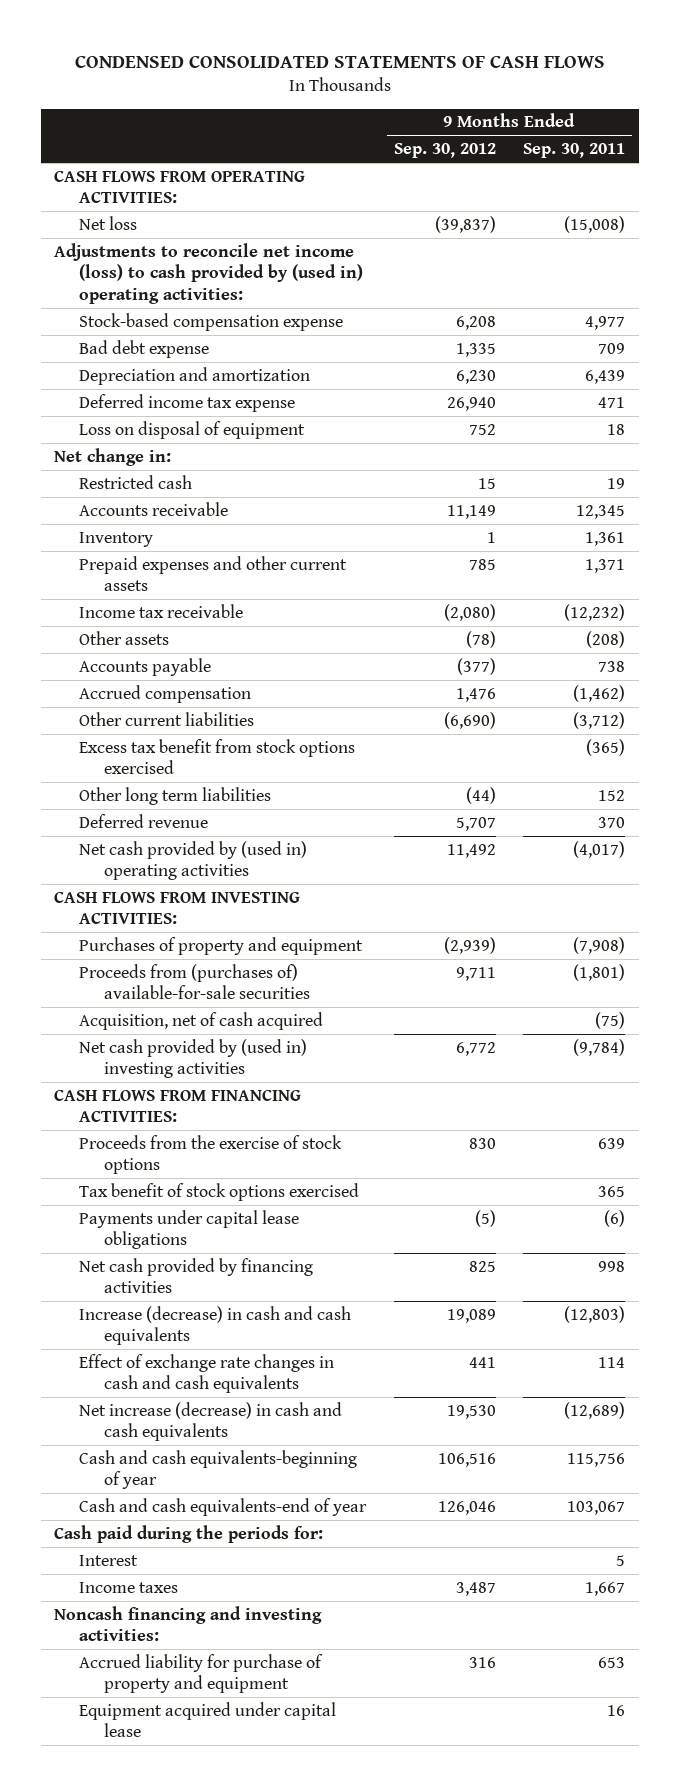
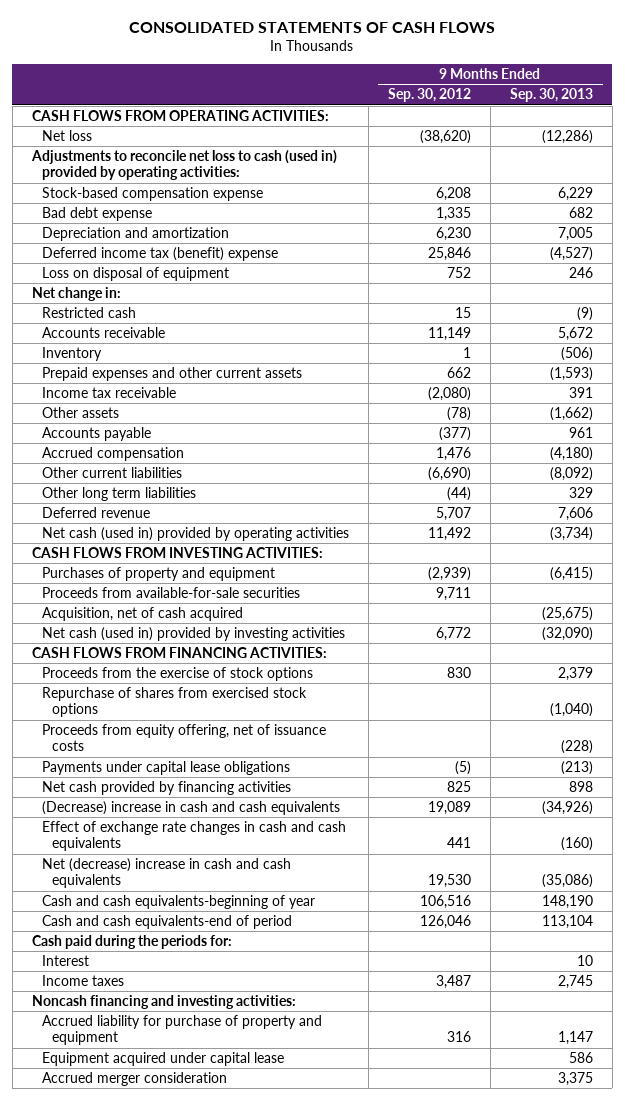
- CONDENSED CONSOLIDATED STATEMENTS OF CASH FLOWS
+ CONSOLIDATED STATEMENTS OF CASH FLOWS
- | 9 Months Ended Sep. 30, 2012 | 9 Months Ended Sep. 30, 2011
+ | 9 Months Ended Sep. 30, 2012 | 9 Months Ended Sep. 30, 2013
- Net loss | (39,837) | (15,008)
- Adjustments to reconcile net income (loss) to cash provided by (used in) operating activities:
+ Net loss | (38,620) | (12,286)
+ Adjustments to reconcile net loss to cash (used in) provided by operating activities:
- Deferred income tax expense | 26,940 | 471
+ Deferred income tax (benefit) expense | 25,846 | (4,527)
- Prepaid expenses and other current assets | 785 | 1,371
+ Prepaid expenses and other current assets | 662 | (1,593)
- Excess tax benefit from stock options exercised | | (365)
- Net cash provided by (used in) operating activities | 11,492 | (4,017)
+ Net cash (used in) provided by operating activities | 11,492 | (3,734)
- Proceeds from (purchases of) available-for-sale securities | 9,711 | (1,801)
+ Proceeds from available-for-sale securities | 9,711 |
- Net cash provided by (used in) investing activities | 6,772 | (9,784)
+ Net cash (used in) provided by investing activities | 6,772 | (32,090)
- Tax benefit of stock options exercised | | 365
+ Repurchase of shares from exercised stock options | | (1,040)
+ Proceeds from equity offering, net of issuance costs | | (228)
- Increase (decrease) in cash and cash equivalents | 19,089 | (12,803)
+ (Decrease) increase in cash and cash equivalents | 19,089 | (34,926)
- Net increase (decrease) in cash and cash equivalents | 19,530 | (12,689)
+ Net (decrease) increase in cash and cash equivalents | 19,530 | (35,086)
- Cash and cash equivalents-end of year | 126,046 | 103,067
+ Cash and cash equivalents-end of period | 126,046 | 113,104
+ Accrued merger consideration | | 3,375

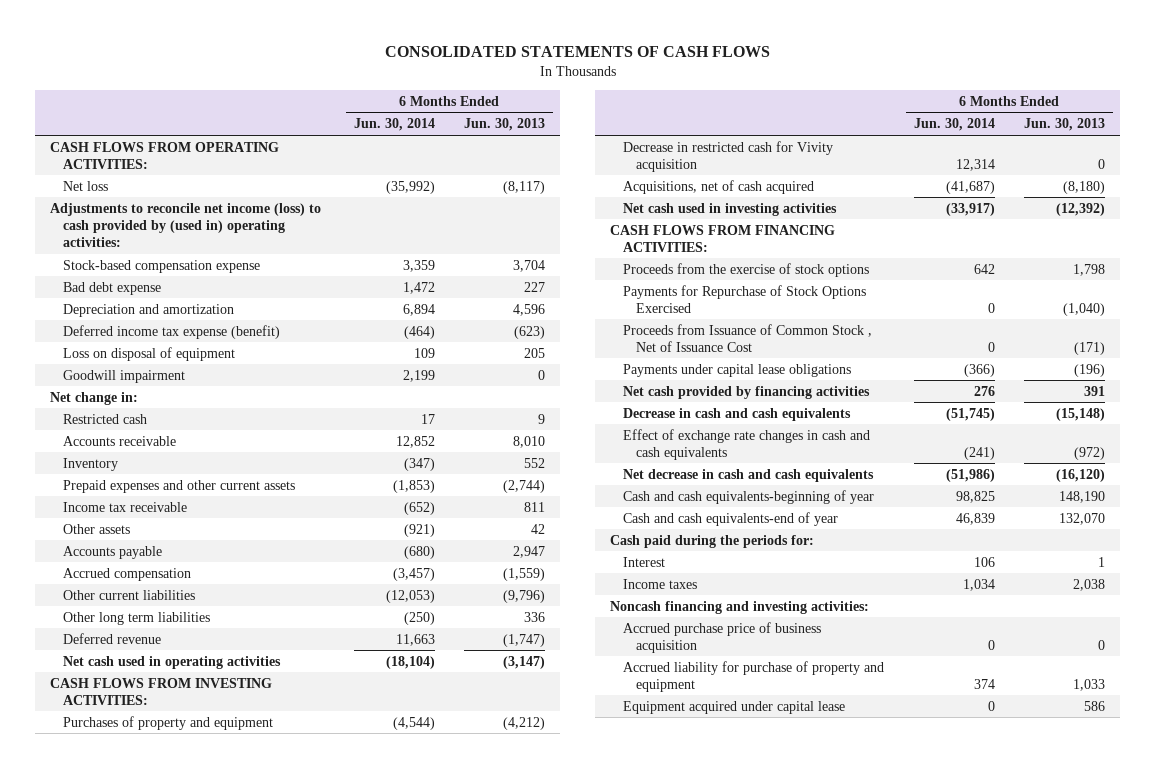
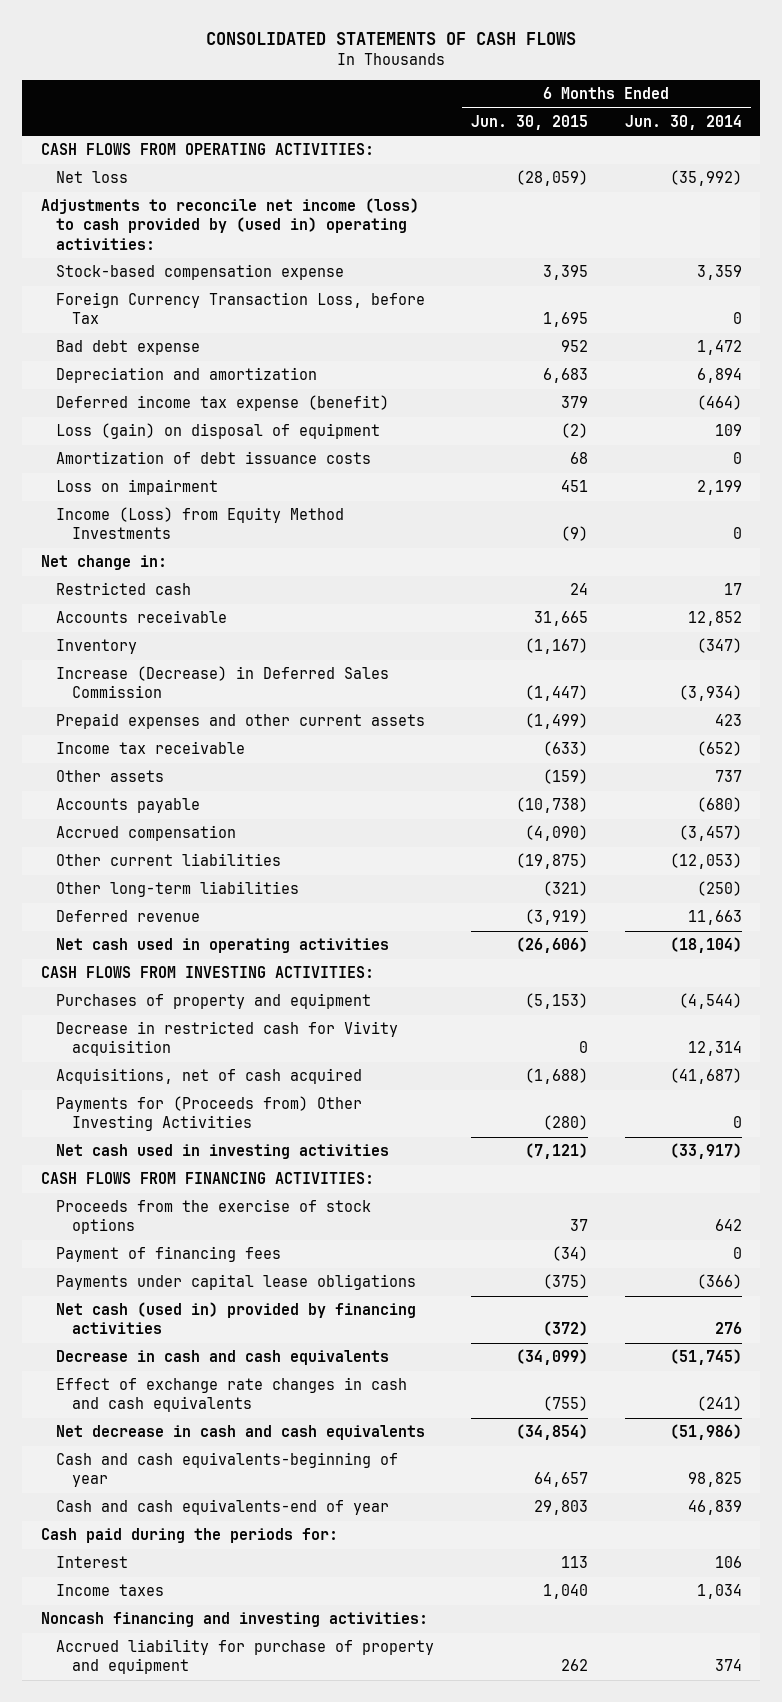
- | 6 Months Ended Jun. 30, 2014 | 6 Months Ended Jun. 30, 2013
+ | 6 Months Ended Jun. 30, 2015 | 6 Months Ended Jun. 30, 2014
+ Foreign Currency Transaction Loss, before Tax | 1,695 | 0
- Loss on disposal of equipment | 109 | 205
- Goodwill impairment | 2,199 | 0
+ Loss (gain) on disposal of equipment | (2) | 109
+ Amortization of debt issuance costs | 68 | 0
+ Loss on impairment | 451 | 2,199
+ Income (Loss) from Equity Method Investments | (9) | 0
- Prepaid expenses and other current assets | (1,853) | (2,744)
+ Increase (Decrease) in Deferred Sales Commission | (1,447) | (3,934)
+ Prepaid expenses and other current assets | (1,499) | 423
- Other assets | (921) | 42
+ Other assets | (159) | 737
- Other long term liabilities | (250) | 336
+ Other long-term liabilities | (321) | (250)
+ Payments for (Proceeds from) Other Investing Activities | (280) | 0
- Payments for Repurchase of Stock Options Exercised | 0 | (1,040)
- Proceeds from Issuance of Common Stock , Net of Issuance Cost | 0 | (171)
+ Payment of financing fees | (34) | 0
- Net cash provided by financing activities | 276 | 391
+ Net cash (used in) provided by financing activities | (372) | 276
- Accrued purchase price of business acquisition | 0 | 0
- Equipment acquired under capital lease | 0 | 586

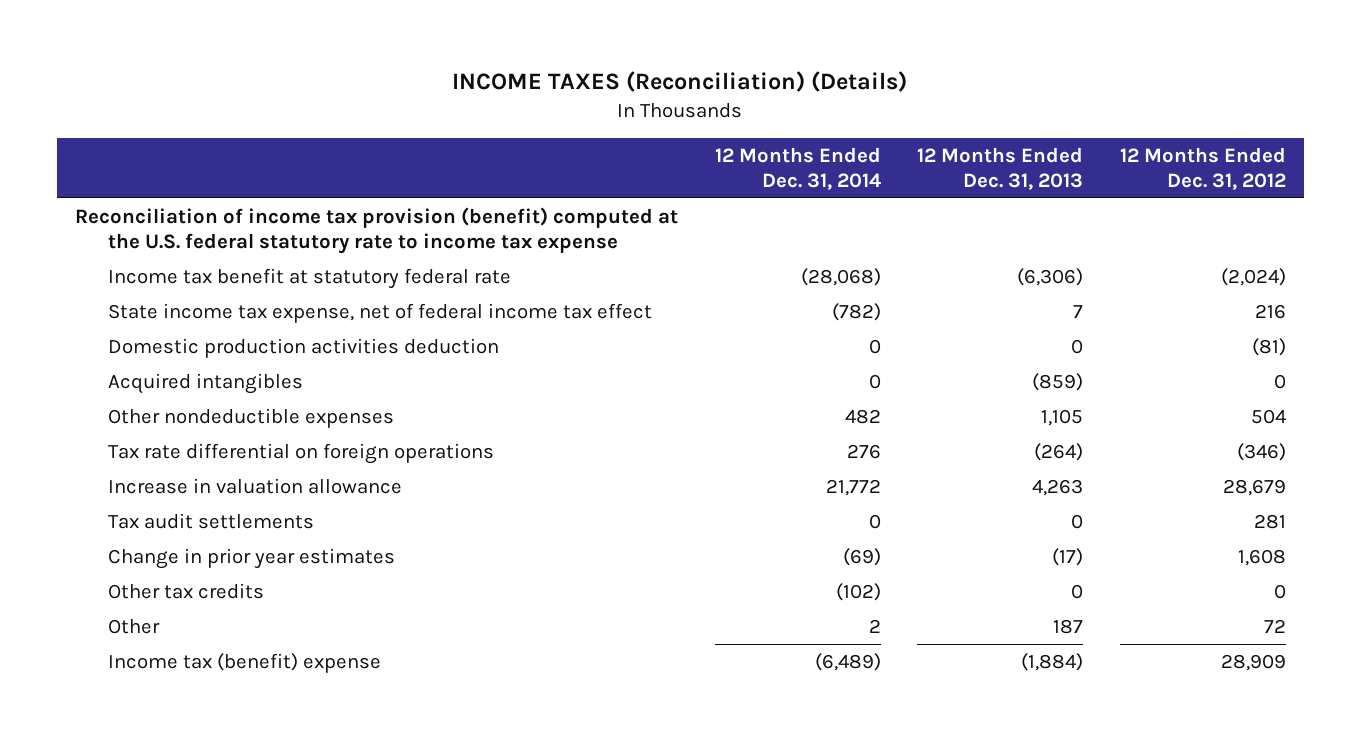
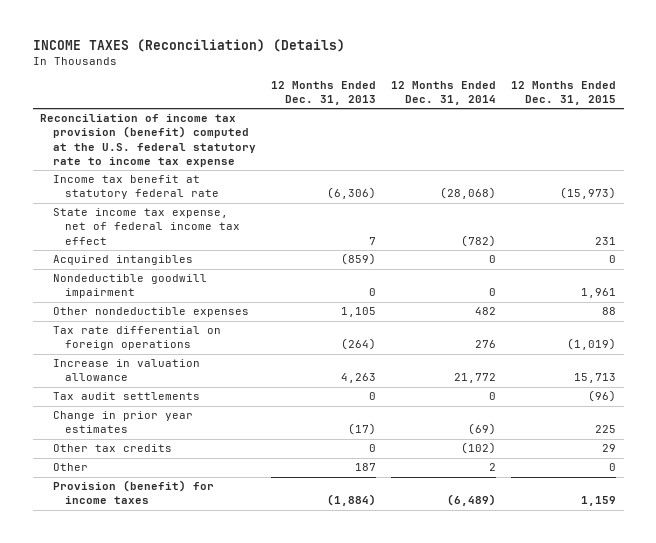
- | 12 Months Ended Dec. 31, 2014 | 12 Months Ended Dec. 31, 2013 | 12 Months Ended Dec. 31, 2012
+ | 12 Months Ended Dec. 31, 2013 | 12 Months Ended Dec. 31, 2014 | 12 Months Ended Dec. 31, 2015
- Domestic production activities deduction | 0 | 0 | (81)
+ Nondeductible goodwill impairment | 0 | 0 | 1,961
- Income tax (benefit) expense | (6,489) | (1,884) | 28,909
+ Provision (benefit) for income taxes | (1,884) | (6,489) | 1,159

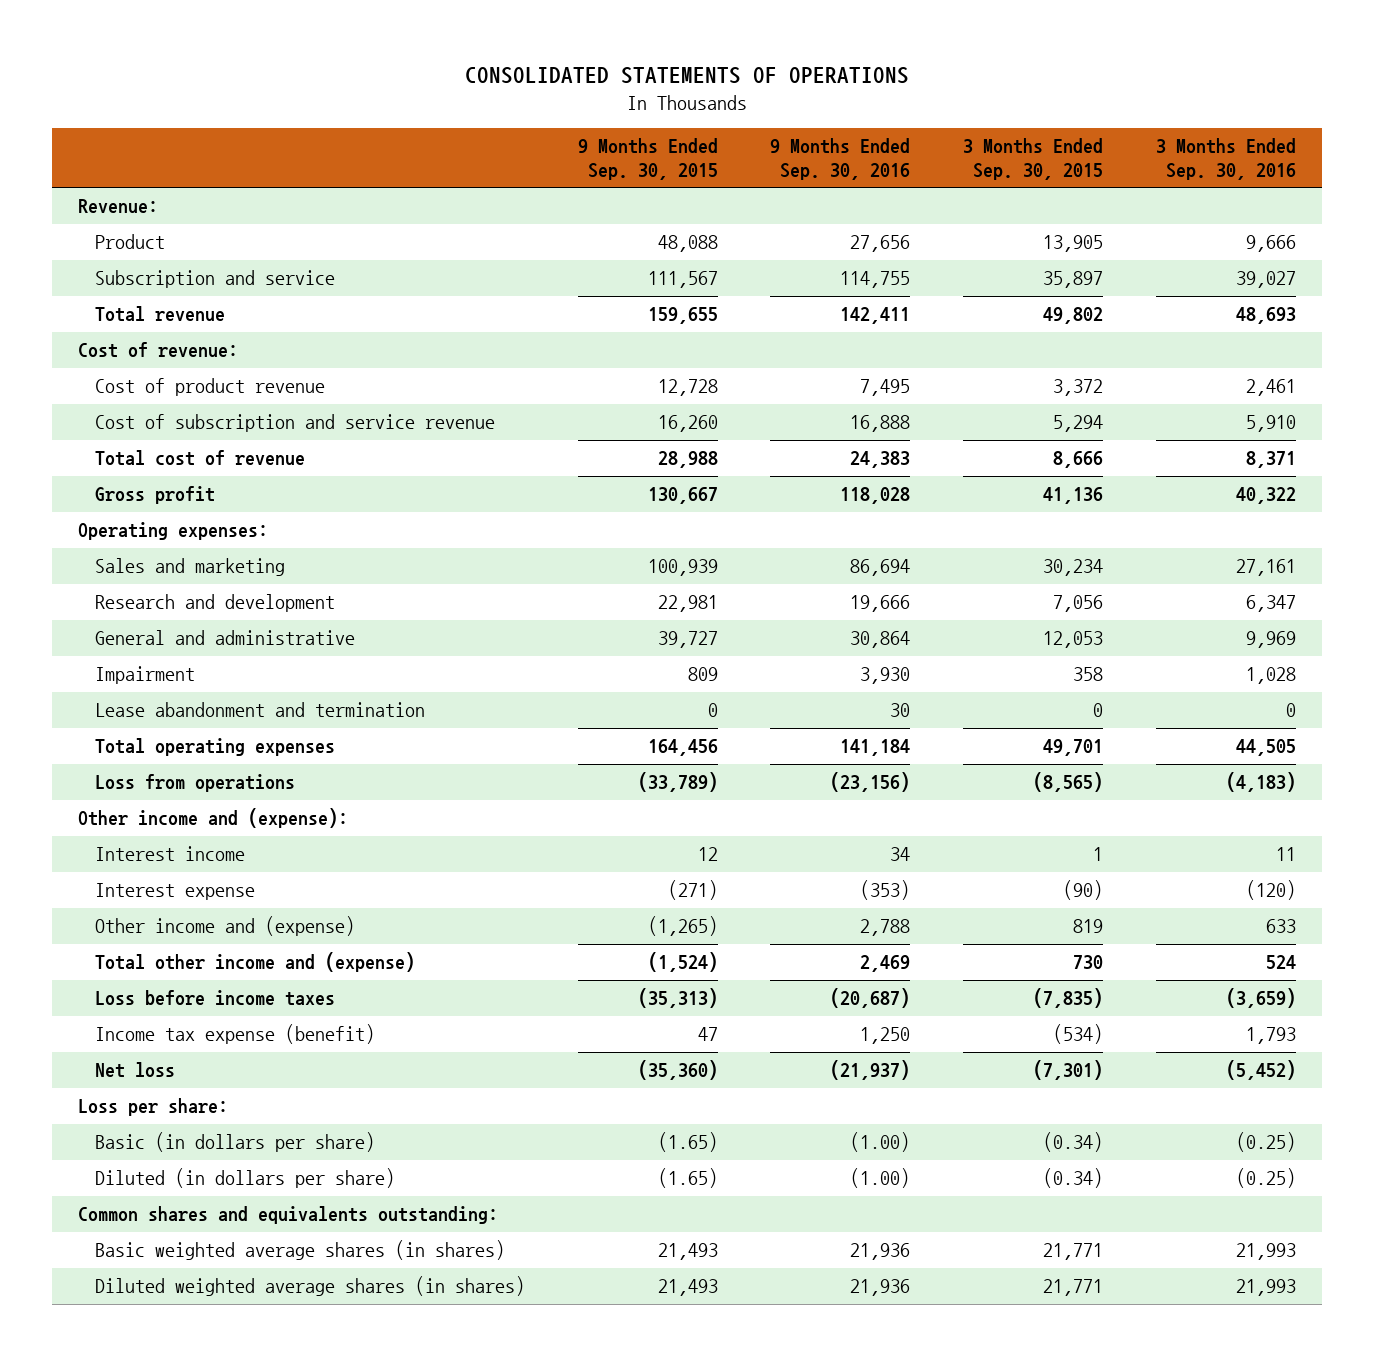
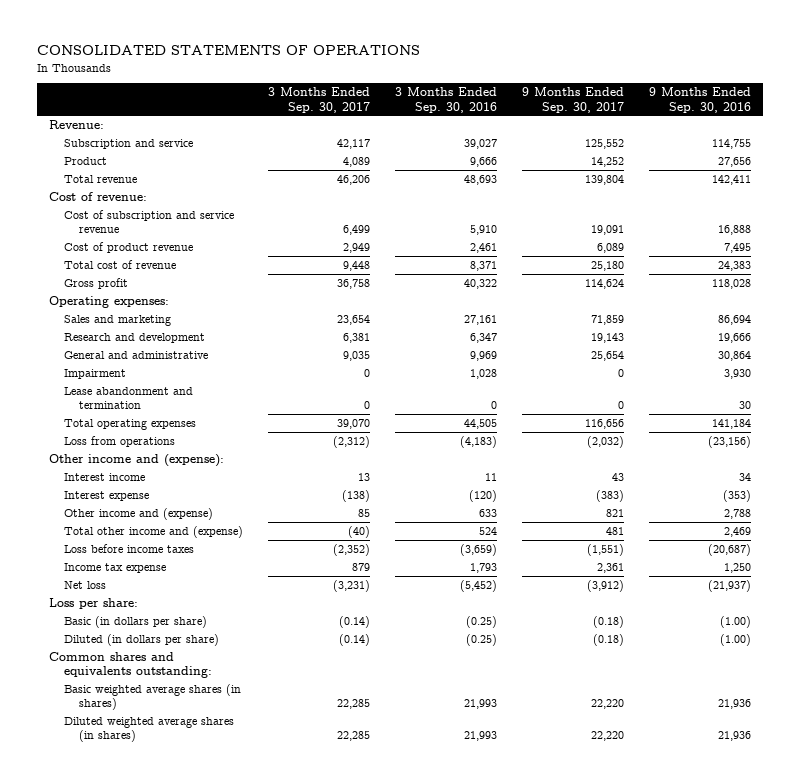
- | 9 Months Ended Sep. 30, 2015 | 9 Months Ended Sep. 30, 2016 | 3 Months Ended Sep. 30, 2015 | 3 Months Ended Sep. 30, 2016
+ | 3 Months Ended Sep. 30, 2017 | 3 Months Ended Sep. 30, 2016 | 9 Months Ended Sep. 30, 2017 | 9 Months Ended Sep. 30, 2016
moved down: Product | 4,089 | 9,666 | 14,252 | 27,656
moved down: Cost of product revenue | 2,949 | 2,461 | 6,089 | 7,495
- Income tax expense (benefit) | 47 | 1,250 | (534) | 1,793
+ Income tax expense | 879 | 1,793 | 2,361 | 1,250

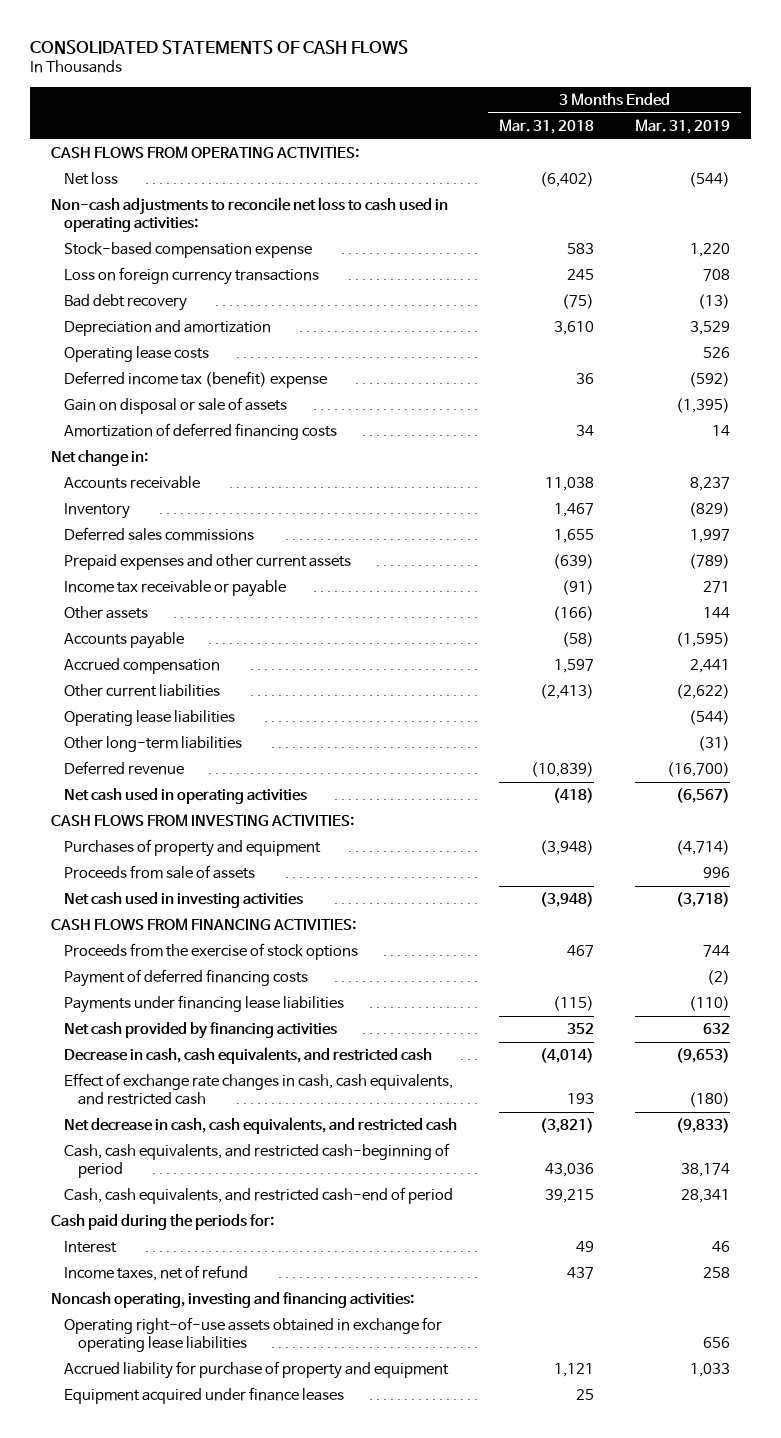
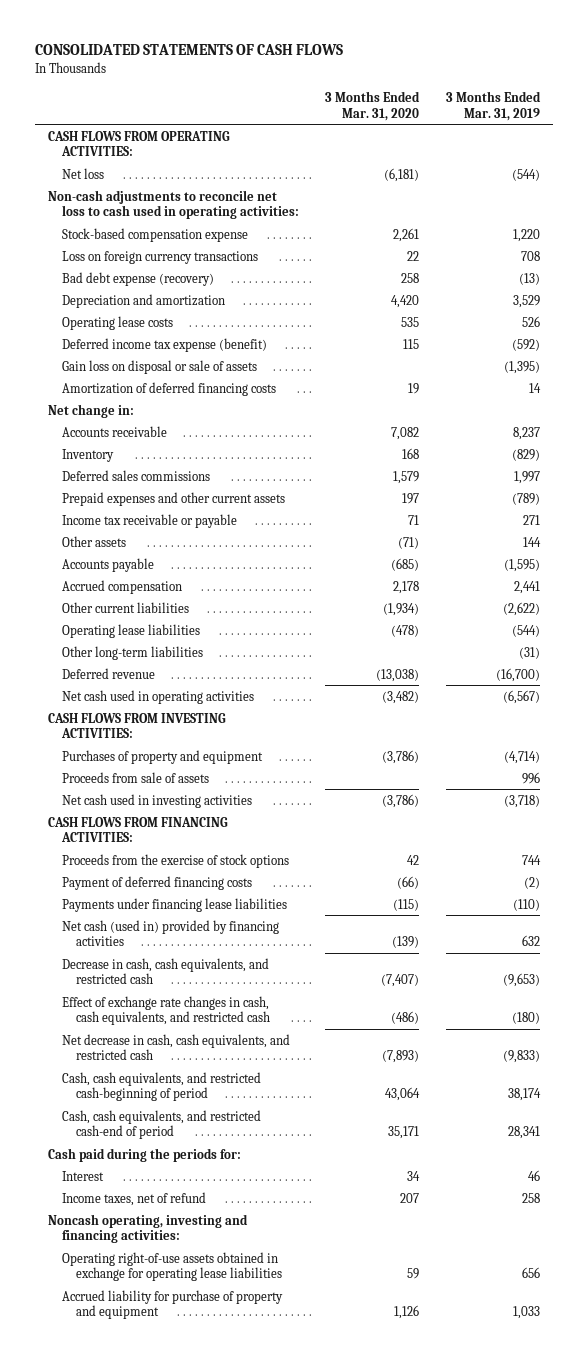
- | 3 Months Ended Mar. 31, 2018 | 3 Months Ended Mar. 31, 2019
+ | 3 Months Ended Mar. 31, 2020 | 3 Months Ended Mar. 31, 2019
- Bad debt recovery | (75) | (13)
+ Bad debt expense (recovery) | 258 | (13)
- Deferred income tax (benefit) expense | 36 | (592)
- Gain on disposal or sale of assets | | (1,395)
+ Deferred income tax expense (benefit) | 115 | (592)
+ Gain loss on disposal or sale of assets | | (1,395)
- Net cash provided by financing activities | 352 | 632
+ Net cash (used in) provided by financing activities | (139) | 632
- Equipment acquired under finance leases | 25 |

